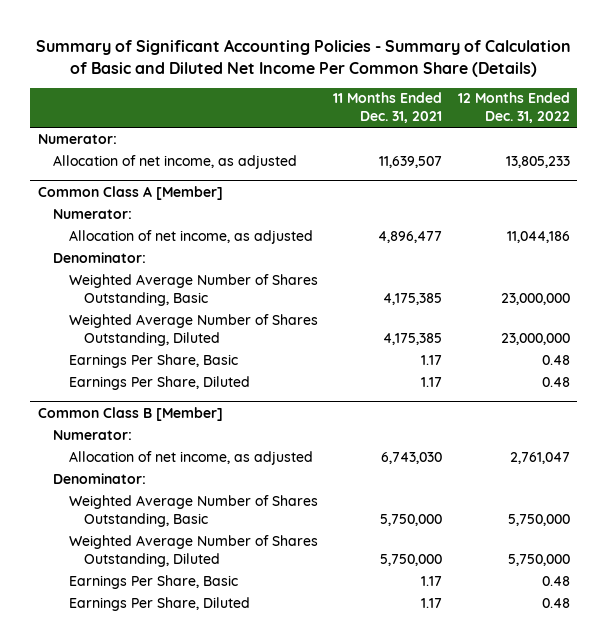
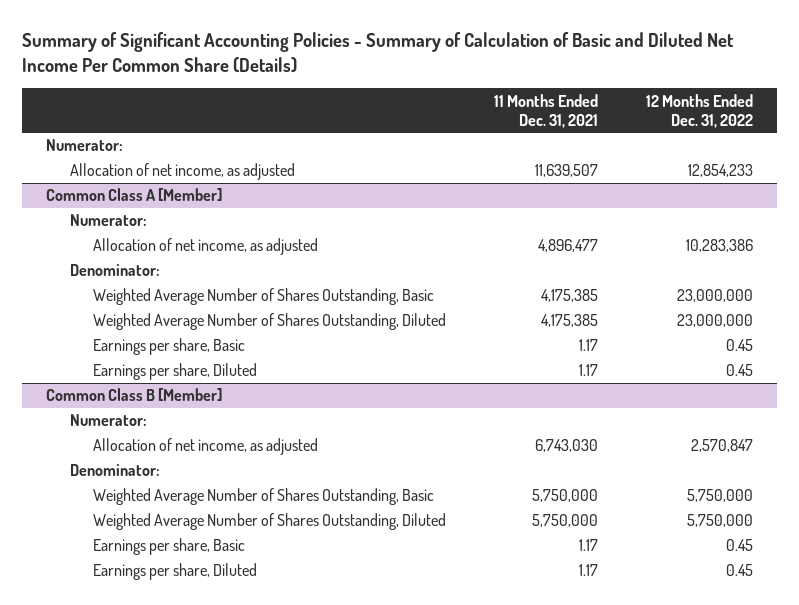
- Allocation of net income, as adjusted | 11,639,507 | 13,805,233
+ Allocation of net income, as adjusted | 11,639,507 | 12,854,233
@ Common Class A [Member]
- Allocation of net income, as adjusted | 4,896,477 | 11,044,186
+ Allocation of net income, as adjusted | 4,896,477 | 10,283,386
- Earnings Per Share, Basic | 1.17 | 0.48
- Earnings Per Share, Diluted | 1.17 | 0.48
+ Earnings per share, Basic | 1.17 | 0.45
+ Earnings per share, Diluted | 1.17 | 0.45
@ Common Class B [Member]
- Allocation of net income, as adjusted | 6,743,030 | 2,761,047
+ Allocation of net income, as adjusted | 6,743,030 | 2,570,847
- Earnings Per Share, Basic | 1.17 | 0.48
- Earnings Per Share, Diluted | 1.17 | 0.48
+ Earnings per share, Basic | 1.17 | 0.45
+ Earnings per share, Diluted | 1.17 | 0.45

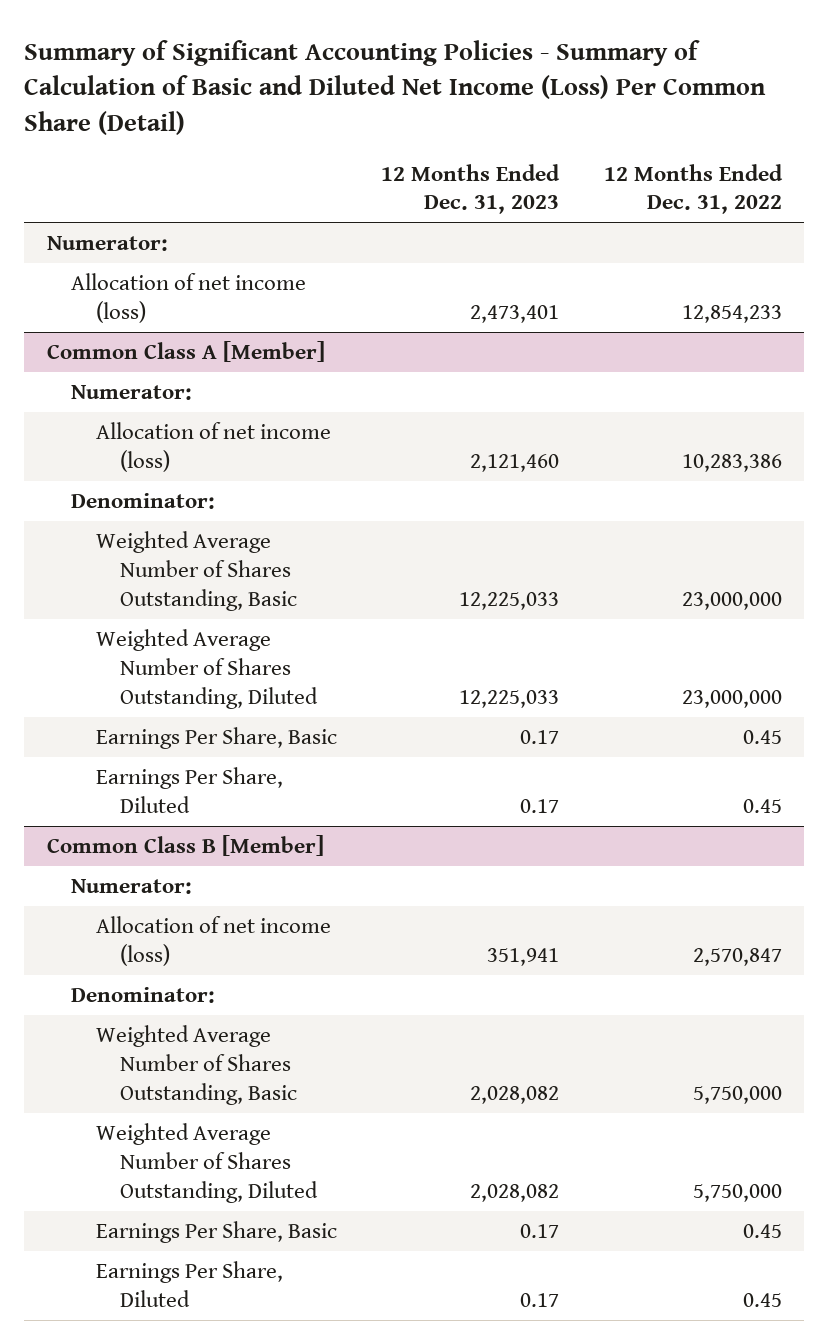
- Summary of Significant Accounting Policies - Summary of Calculation of Basic and Diluted Net Income Per Common Share (Details)
+ Summary of Significant Accounting Policies - Summary of Calculation of Basic and Diluted Net Income (Loss) Per Common Share (Detail)
- | 11 Months Ended Dec. 31, 2021 | 12 Months Ended Dec. 31, 2022
+ | 12 Months Ended Dec. 31, 2023 | 12 Months Ended Dec. 31, 2022
- Allocation of net income, as adjusted | 11,639,507 | 12,854,233
+ Allocation of net income (loss) | 2,473,401 | 12,854,233
@ Common Class A [Member]
- Allocation of net income, as adjusted | 4,896,477 | 10,283,386
+ Allocation of net income (loss) | 2,121,460 | 10,283,386
- Earnings per share, Basic | 1.17 | 0.45
- Earnings per share, Diluted | 1.17 | 0.45
+ Earnings Per Share, Basic | 0.17 | 0.45
+ Earnings Per Share, Diluted | 0.17 | 0.45
@ Common Class B [Member]
- Allocation of net income, as adjusted | 6,743,030 | 2,570,847
+ Allocation of net income (loss) | 351,941 | 2,570,847
- Earnings per share, Basic | 1.17 | 0.45
- Earnings per share, Diluted | 1.17 | 0.45
+ Earnings Per Share, Basic | 0.17 | 0.45
+ Earnings Per Share, Diluted | 0.17 | 0.45

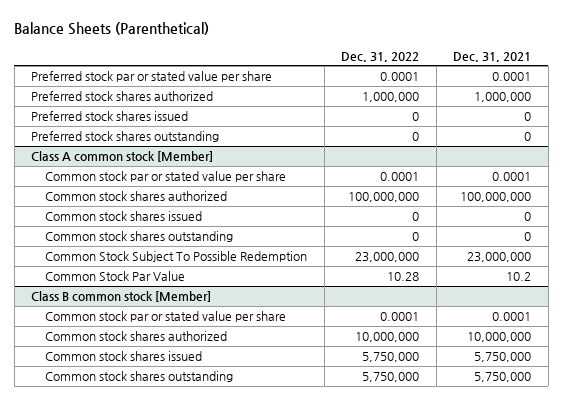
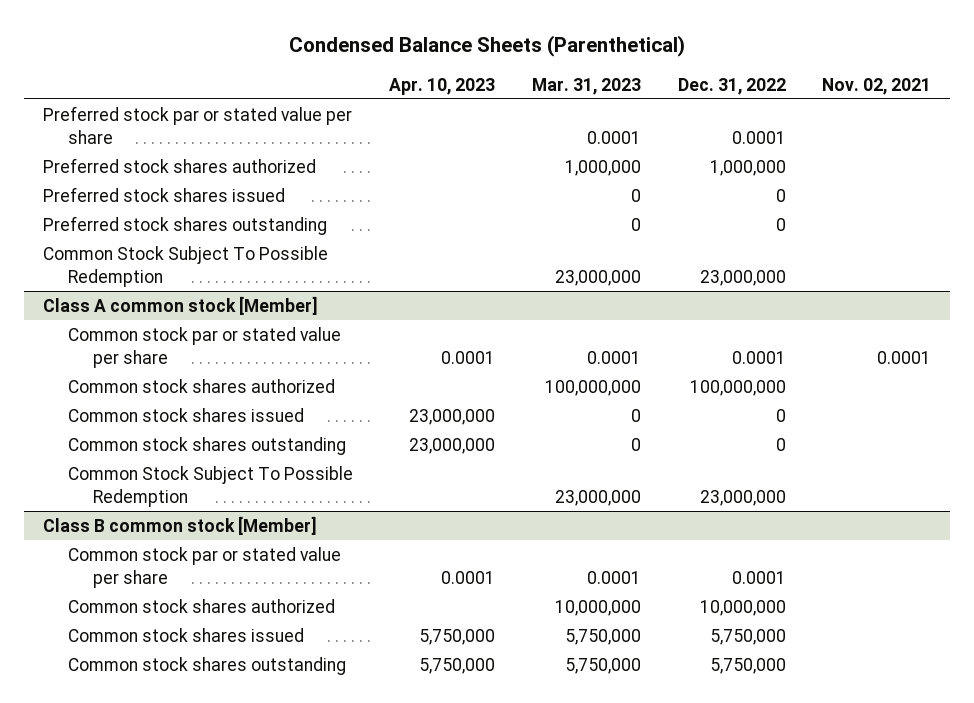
- Balance Sheets (Parenthetical)
+ Condensed Balance Sheets (Parenthetical)
- | Dec. 31, 2022 | Dec. 31, 2021
+ | Apr. 10, 2023 | Mar. 31, 2023 | Dec. 31, 2022 | Nov. 02, 2021
+ Common Stock Subject To Possible Redemption | | 23,000,000 | 23,000,000 |
@ Class A common stock [Member]
- Common Stock Par Value | 10.28 | 10.2

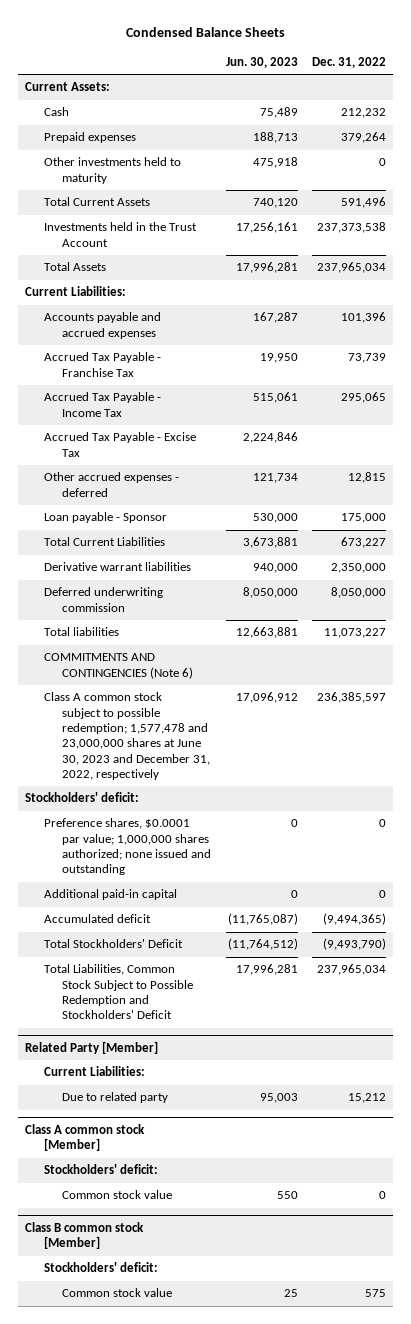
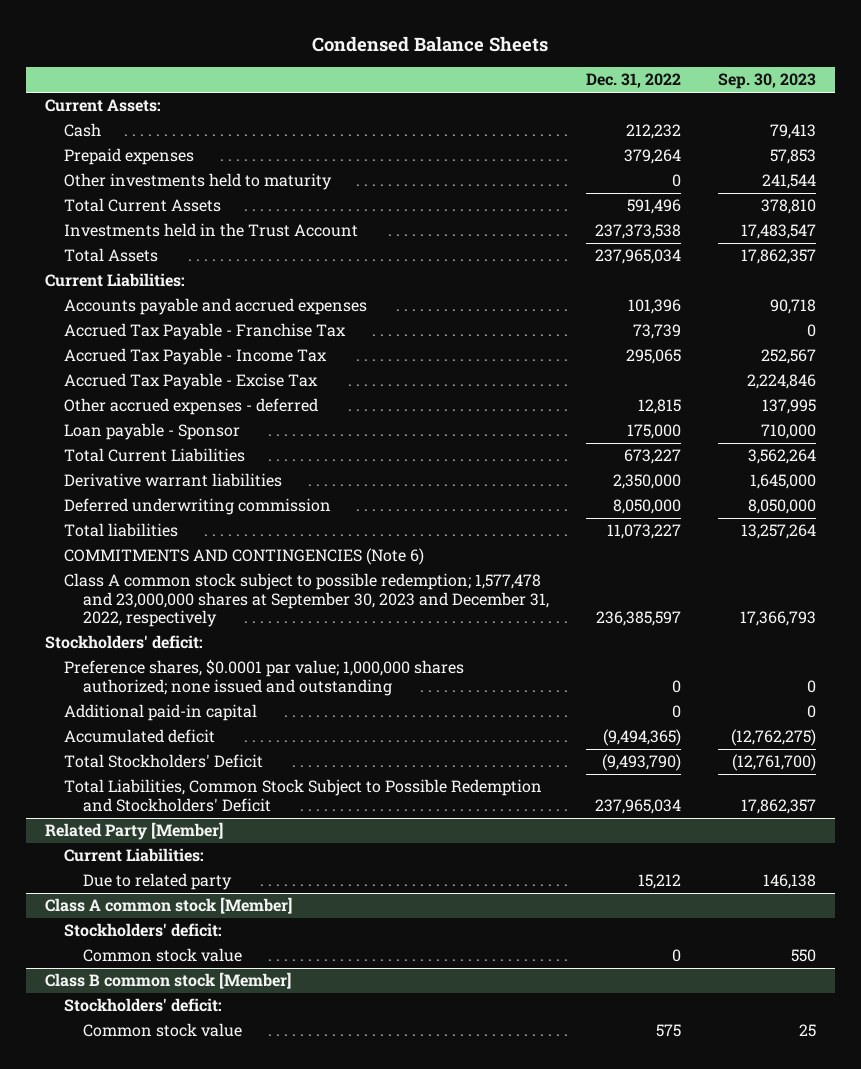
- | Jun. 30, 2023 | Dec. 31, 2022
+ | Dec. 31, 2022 | Sep. 30, 2023
- Class A common stock subject to possible redemption; 1,577,478 and 23,000,000 shares at June 30, 2023 and December 31, 2022, respectively | 17,096,912 | 236,385,597
+ Class A common stock subject to possible redemption; 1,577,478 and 23,000,000 shares at September 30, 2023 and December 31, 2022, respectively | 236,385,597 | 17,366,793

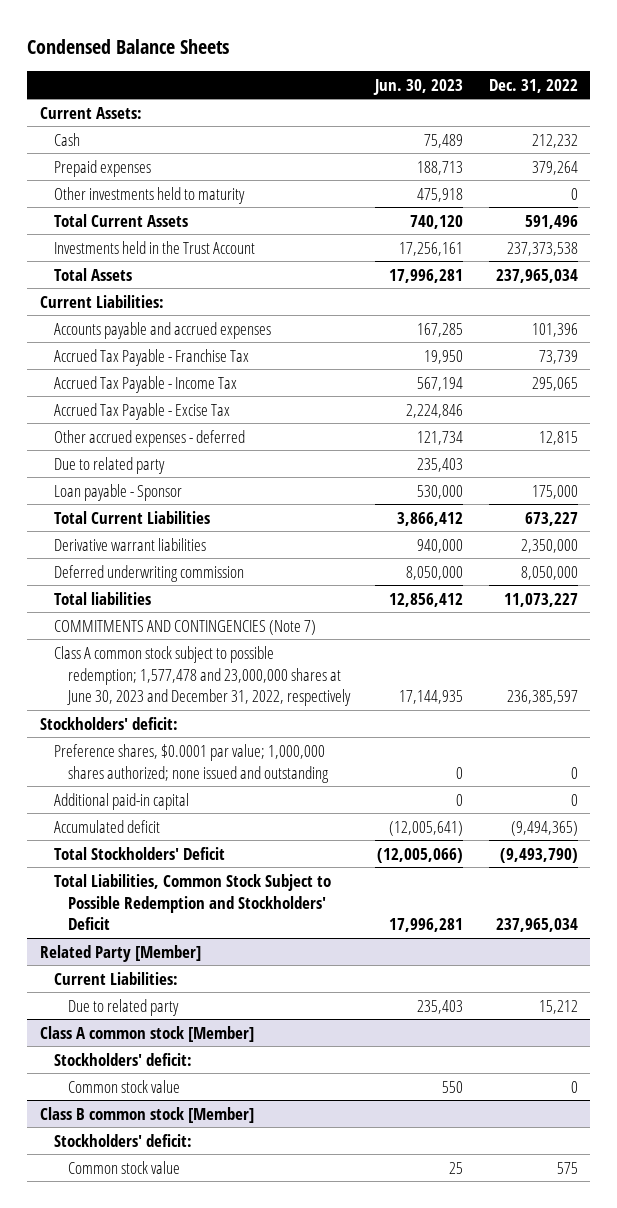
- | Dec. 31, 2022 | Sep. 30, 2023
+ | Jun. 30, 2023 | Dec. 31, 2022
+ Due to related party | 235,403 |
- COMMITMENTS AND CONTINGENCIES (Note 6)
- Class A common stock subject to possible redemption; 1,577,478 and 23,000,000 shares at September 30, 2023 and December 31, 2022, respectively | 236,385,597 | 17,366,793
+ COMMITMENTS AND CONTINGENCIES (Note 7)
+ Class A common stock subject to possible redemption; 1,577,478 and 23,000,000 shares at June 30, 2023 and December 31, 2022, respectively | 17,144,935 | 236,385,597

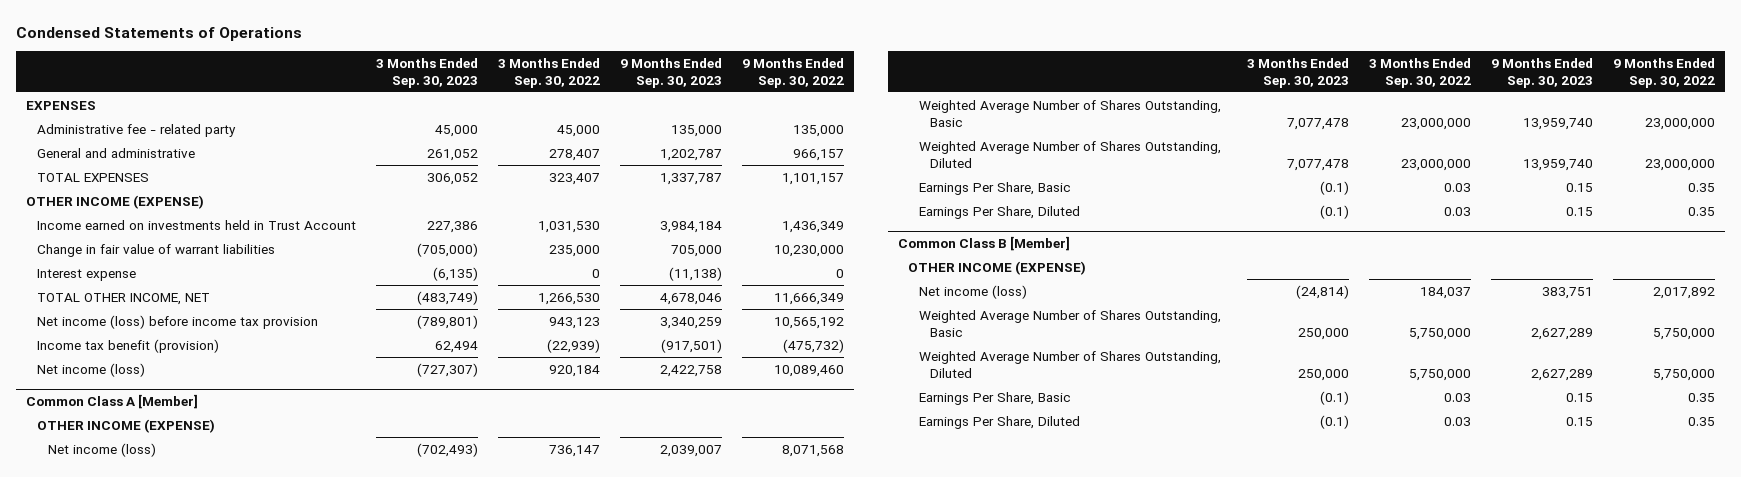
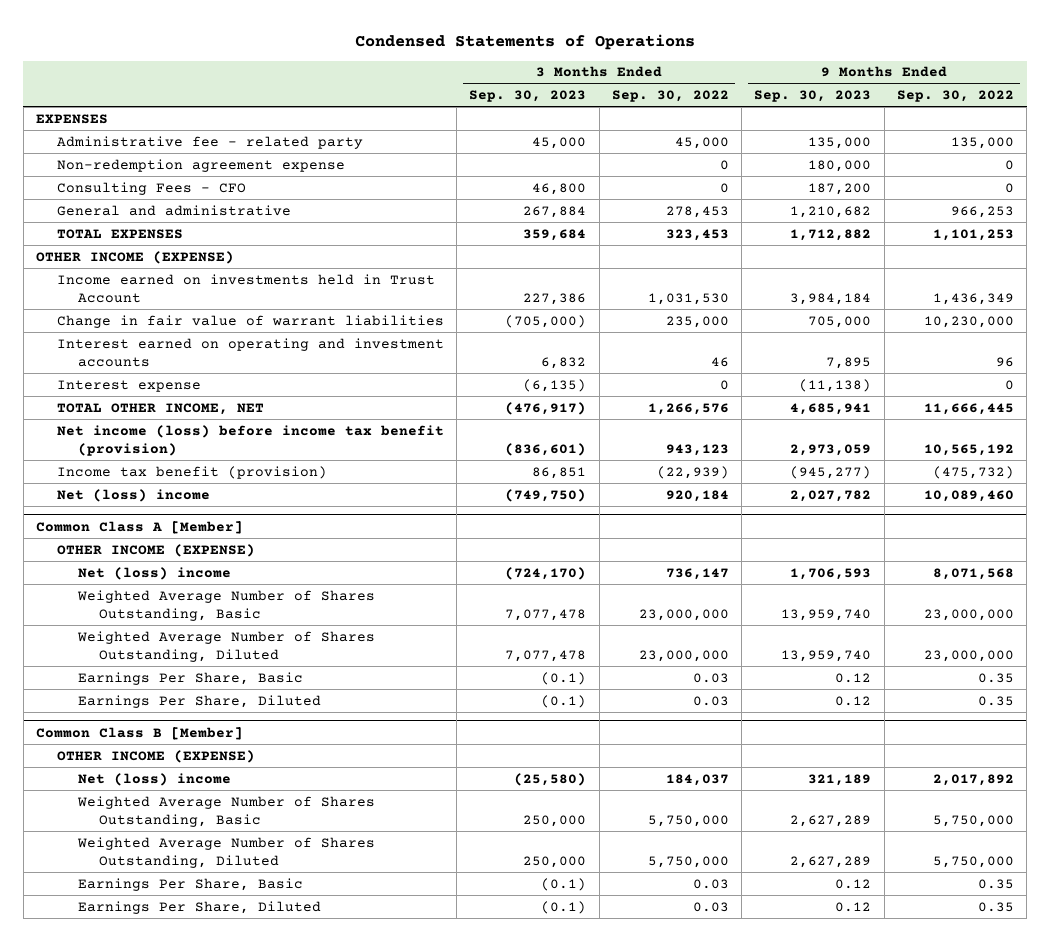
- General and administrative | 261,052 | 278,407 | 1,202,787 | 966,157
- TOTAL EXPENSES | 306,052 | 323,407 | 1,337,787 | 1,101,157
+ Non-redemption agreement expense | | 0 | 180,000 | 0
+ Consulting Fees - CFO | 46,800 | 0 | 187,200 | 0
+ General and administrative | 267,884 | 278,453 | 1,210,682 | 966,253
+ TOTAL EXPENSES | 359,684 | 323,453 | 1,712,882 | 1,101,253
+ Interest earned on operating and investment accounts | 6,832 | 46 | 7,895 | 96
- TOTAL OTHER INCOME, NET | (483,749) | 1,266,530 | 4,678,046 | 11,666,349
- Net income (loss) before income tax provision | (789,801) | 943,123 | 3,340,259 | 10,565,192
- Income tax benefit (provision) | 62,494 | (22,939) | (917,501) | (475,732)
- Net income (loss) | (727,307) | 920,184 | 2,422,758 | 10,089,460
+ TOTAL OTHER INCOME, NET | (476,917) | 1,266,576 | 4,685,941 | 11,666,445
+ Net income (loss) before income tax benefit (provision) | (836,601) | 943,123 | 2,973,059 | 10,565,192
+ Income tax benefit (provision) | 86,851 | (22,939) | (945,277) | (475,732)
+ Net (loss) income | (749,750) | 920,184 | 2,027,782 | 10,089,460
@ Common Class A [Member]
- Net income (loss) | (702,493) | 736,147 | 2,039,007 | 8,071,568
+ Net (loss) income | (724,170) | 736,147 | 1,706,593 | 8,071,568
- Earnings Per Share, Basic | (0.1) | 0.03 | 0.15 | 0.35
- Earnings Per Share, Diluted | (0.1) | 0.03 | 0.15 | 0.35
+ Earnings Per Share, Basic | (0.1) | 0.03 | 0.12 | 0.35
+ Earnings Per Share, Diluted | (0.1) | 0.03 | 0.12 | 0.35
@ Common Class B [Member]
- Net income (loss) | (24,814) | 184,037 | 383,751 | 2,017,892
+ Net (loss) income | (25,580) | 184,037 | 321,189 | 2,017,892
- Earnings Per Share, Basic | (0.1) | 0.03 | 0.15 | 0.35
- Earnings Per Share, Diluted | (0.1) | 0.03 | 0.15 | 0.35
+ Earnings Per Share, Basic | (0.1) | 0.03 | 0.12 | 0.35
+ Earnings Per Share, Diluted | (0.1) | 0.03 | 0.12 | 0.35

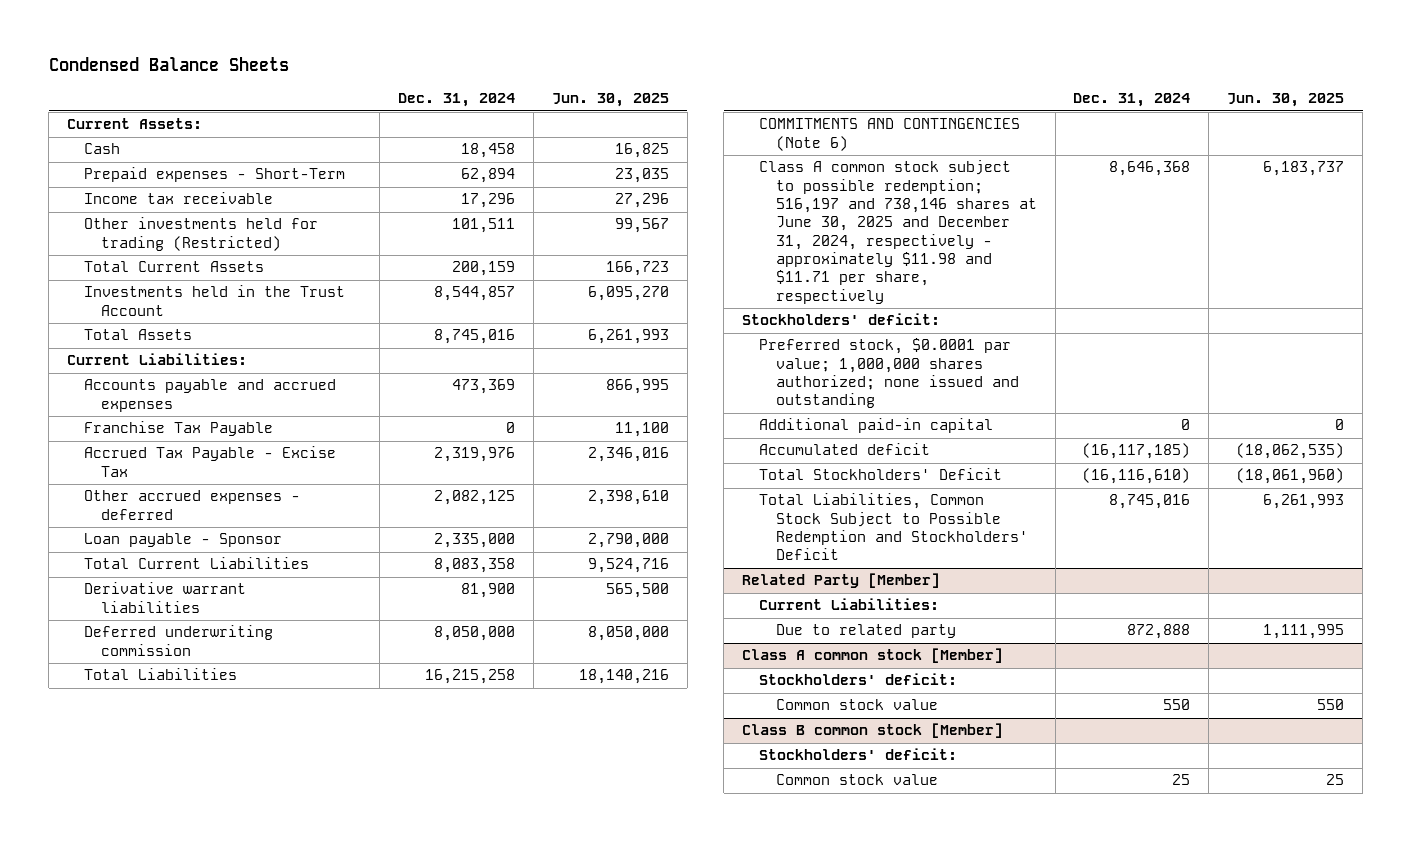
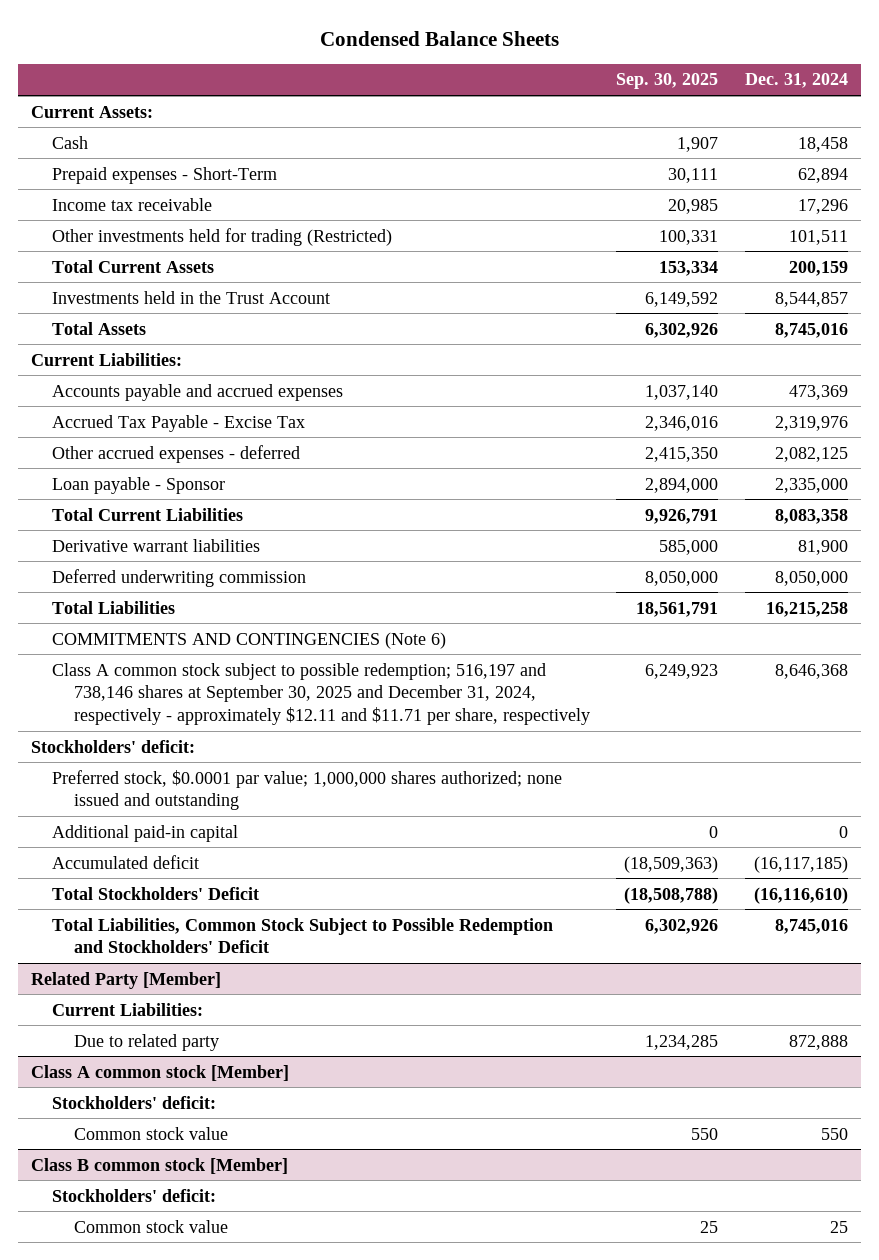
- | Dec. 31, 2024 | Jun. 30, 2025
+ | Sep. 30, 2025 | Dec. 31, 2024
- Franchise Tax Payable | 0 | 11,100
- Class A common stock subject to possible redemption; 516,197 and 738,146 shares at June 30, 2025 and December 31, 2024, respectively - approximately $11.98 and $11.71 per share, respectively | 8,646,368 | 6,183,737
+ Class A common stock subject to possible redemption; 516,197 and 738,146 shares at September 30, 2025 and December 31, 2024, respectively - approximately $12.11 and $11.71 per share, respectively | 6,249,923 | 8,646,368

